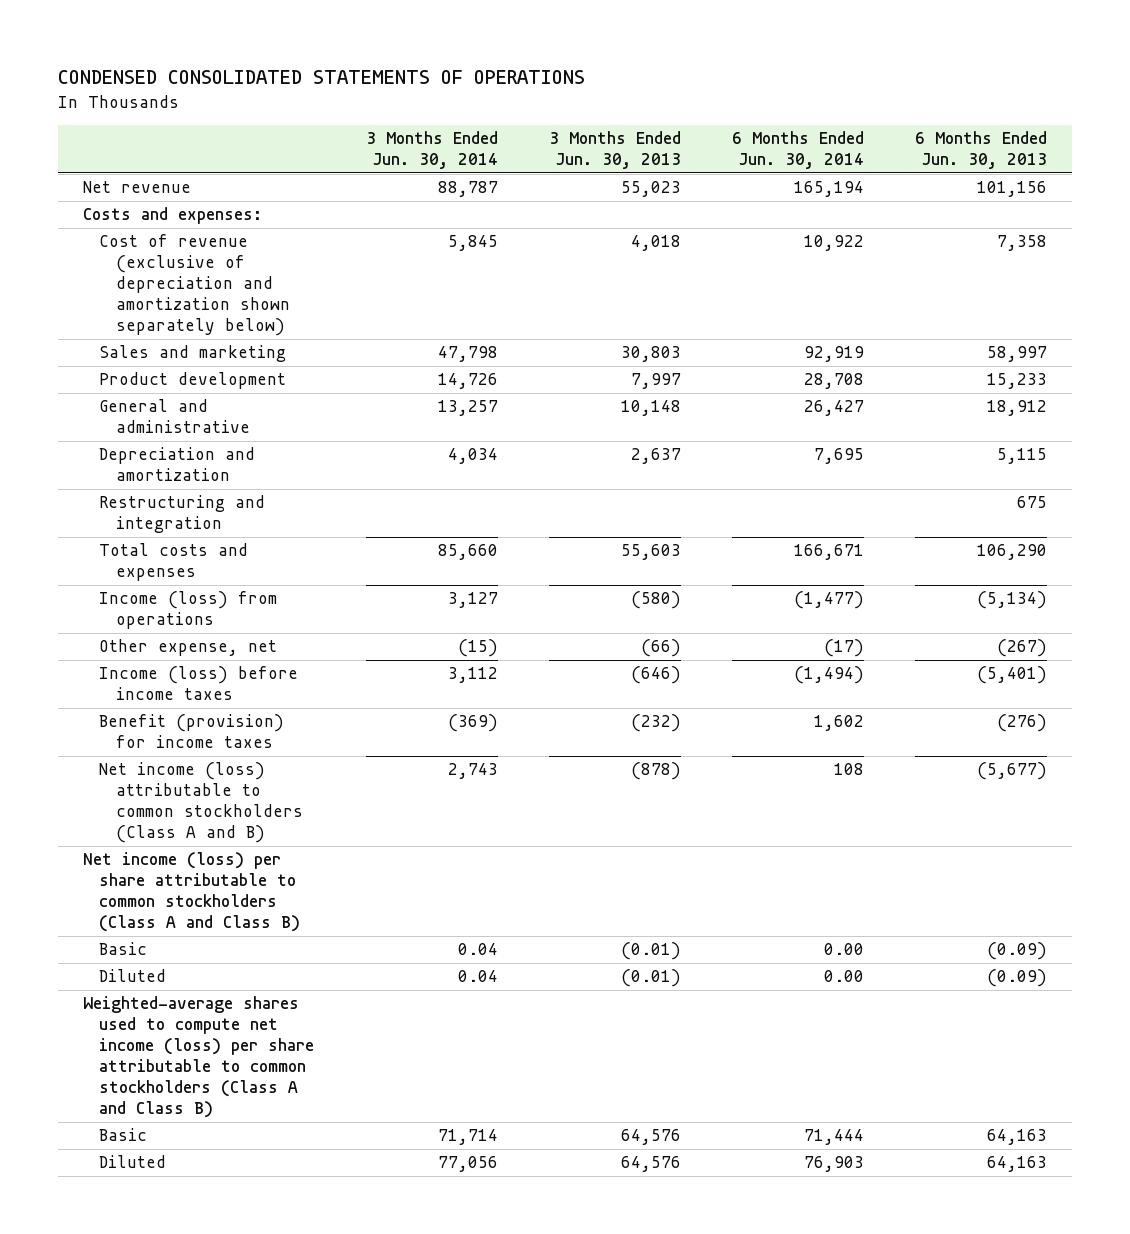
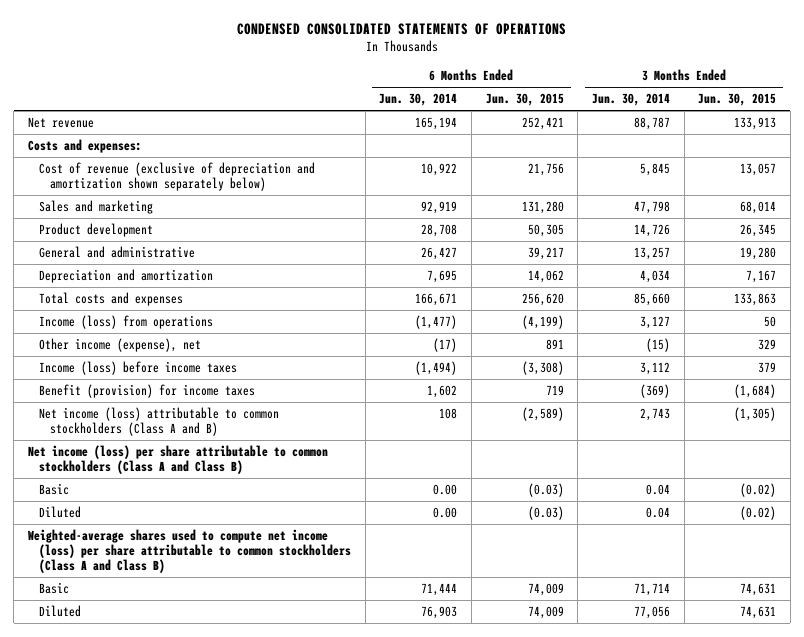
- | 3 Months Ended Jun. 30, 2014 | 3 Months Ended Jun. 30, 2013 | 6 Months Ended Jun. 30, 2014 | 6 Months Ended Jun. 30, 2013
+ | 6 Months Ended Jun. 30, 2014 | 6 Months Ended Jun. 30, 2015 | 3 Months Ended Jun. 30, 2014 | 3 Months Ended Jun. 30, 2015
- Restructuring and integration | | | | 675
- Other expense, net | (15) | (66) | (17) | (267)
+ Other income (expense), net | (17) | 891 | (15) | 329

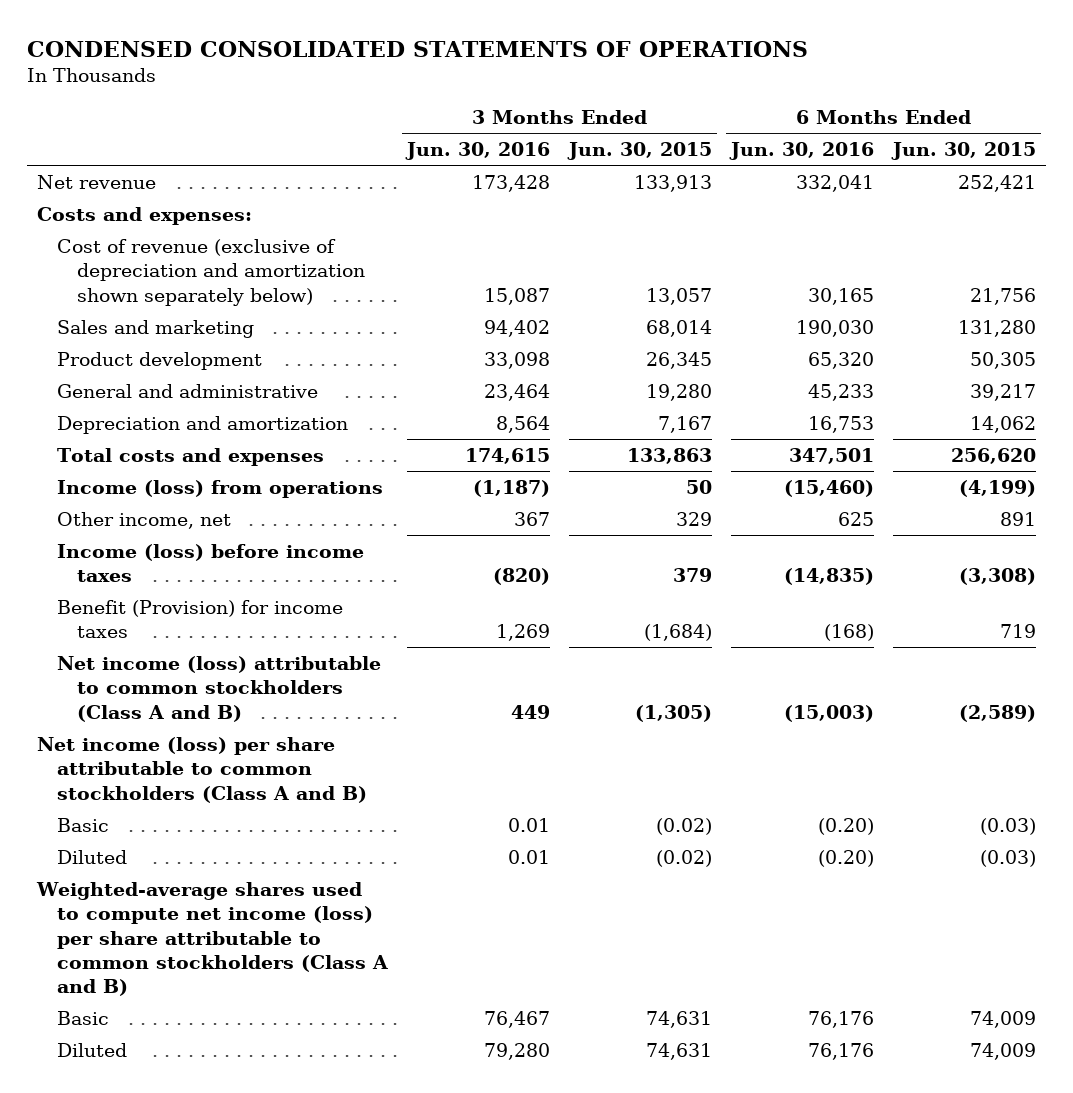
- | 6 Months Ended Jun. 30, 2014 | 6 Months Ended Jun. 30, 2015 | 3 Months Ended Jun. 30, 2014 | 3 Months Ended Jun. 30, 2015
+ | 3 Months Ended Jun. 30, 2016 | 3 Months Ended Jun. 30, 2015 | 6 Months Ended Jun. 30, 2016 | 6 Months Ended Jun. 30, 2015
- Other income (expense), net | (17) | 891 | (15) | 329
+ Other income, net | 367 | 329 | 625 | 891
- Benefit (provision) for income taxes | 1,602 | 719 | (369) | (1,684)
+ Benefit (Provision) for income taxes | 1,269 | (1,684) | (168) | 719
- Net income (loss) per share attributable to common stockholders (Class A and Class B)
+ Net income (loss) per share attributable to common stockholders (Class A and B)
- Weighted-average shares used to compute net income (loss) per share attributable to common stockholders (Class A and Class B)
+ Weighted-average shares used to compute net income (loss) per share attributable to common stockholders (Class A and B)

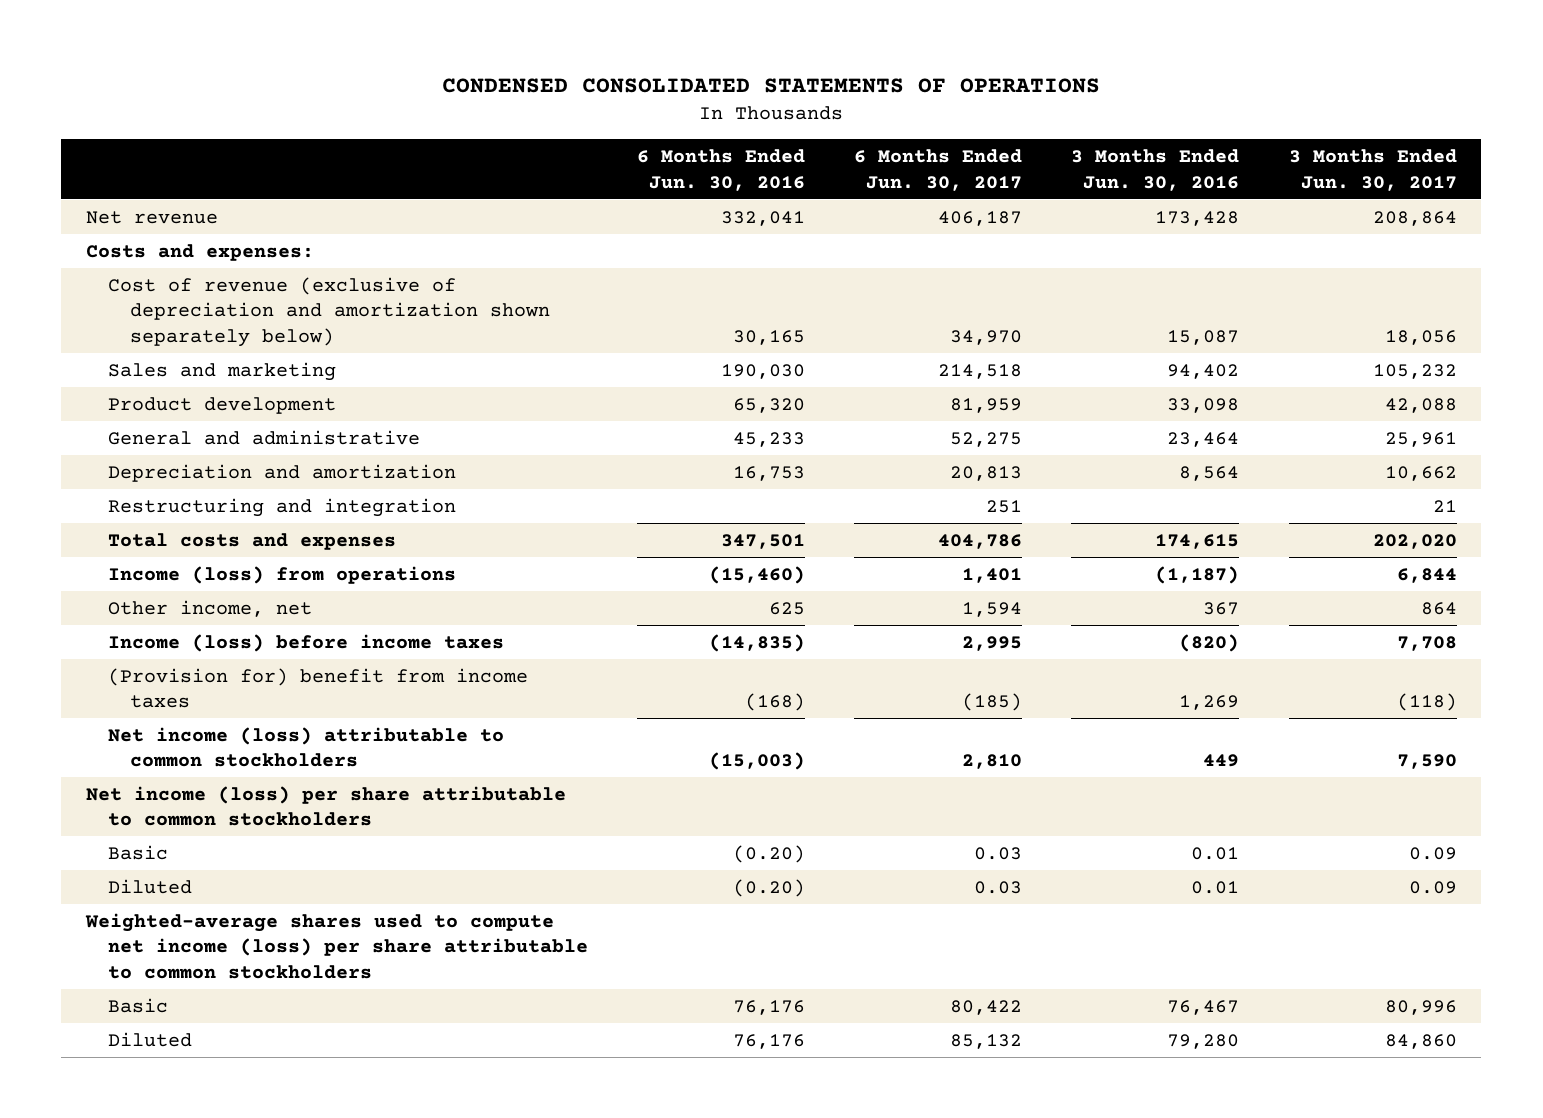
- | 3 Months Ended Jun. 30, 2016 | 3 Months Ended Jun. 30, 2015 | 6 Months Ended Jun. 30, 2016 | 6 Months Ended Jun. 30, 2015
+ | 6 Months Ended Jun. 30, 2016 | 6 Months Ended Jun. 30, 2017 | 3 Months Ended Jun. 30, 2016 | 3 Months Ended Jun. 30, 2017
+ Restructuring and integration | | 251 | | 21
- Benefit (Provision) for income taxes | 1,269 | (1,684) | (168) | 719
- Net income (loss) attributable to common stockholders (Class A and B) | 449 | (1,305) | (15,003) | (2,589)
- Net income (loss) per share attributable to common stockholders (Class A and B)
+ (Provision for) benefit from income taxes | (168) | (185) | 1,269 | (118)
+ Net income (loss) attributable to common stockholders | (15,003) | 2,810 | 449 | 7,590
+ Net income (loss) per share attributable to common stockholders
- Weighted-average shares used to compute net income (loss) per share attributable to common stockholders (Class A and B)
+ Weighted-average shares used to compute net income (loss) per share attributable to common stockholders

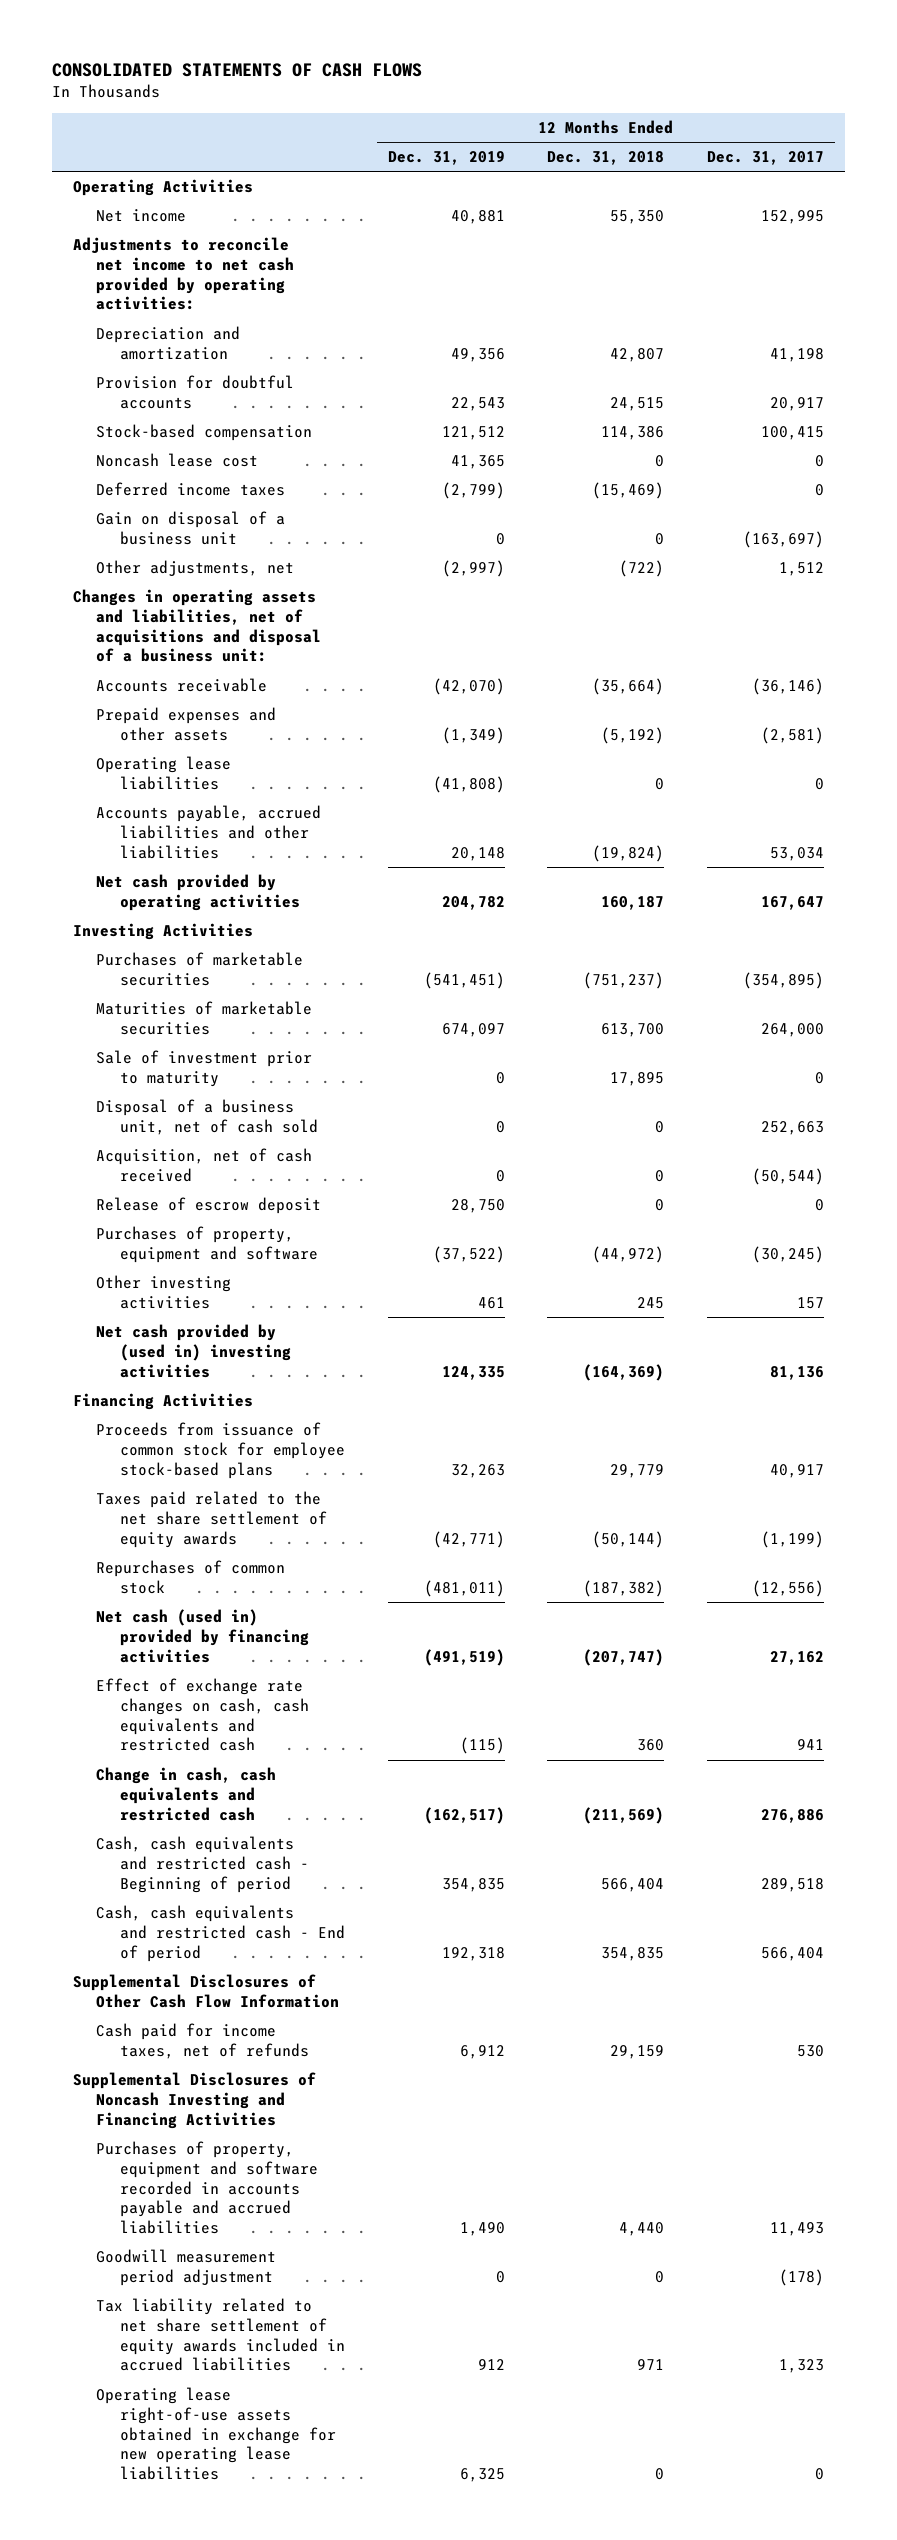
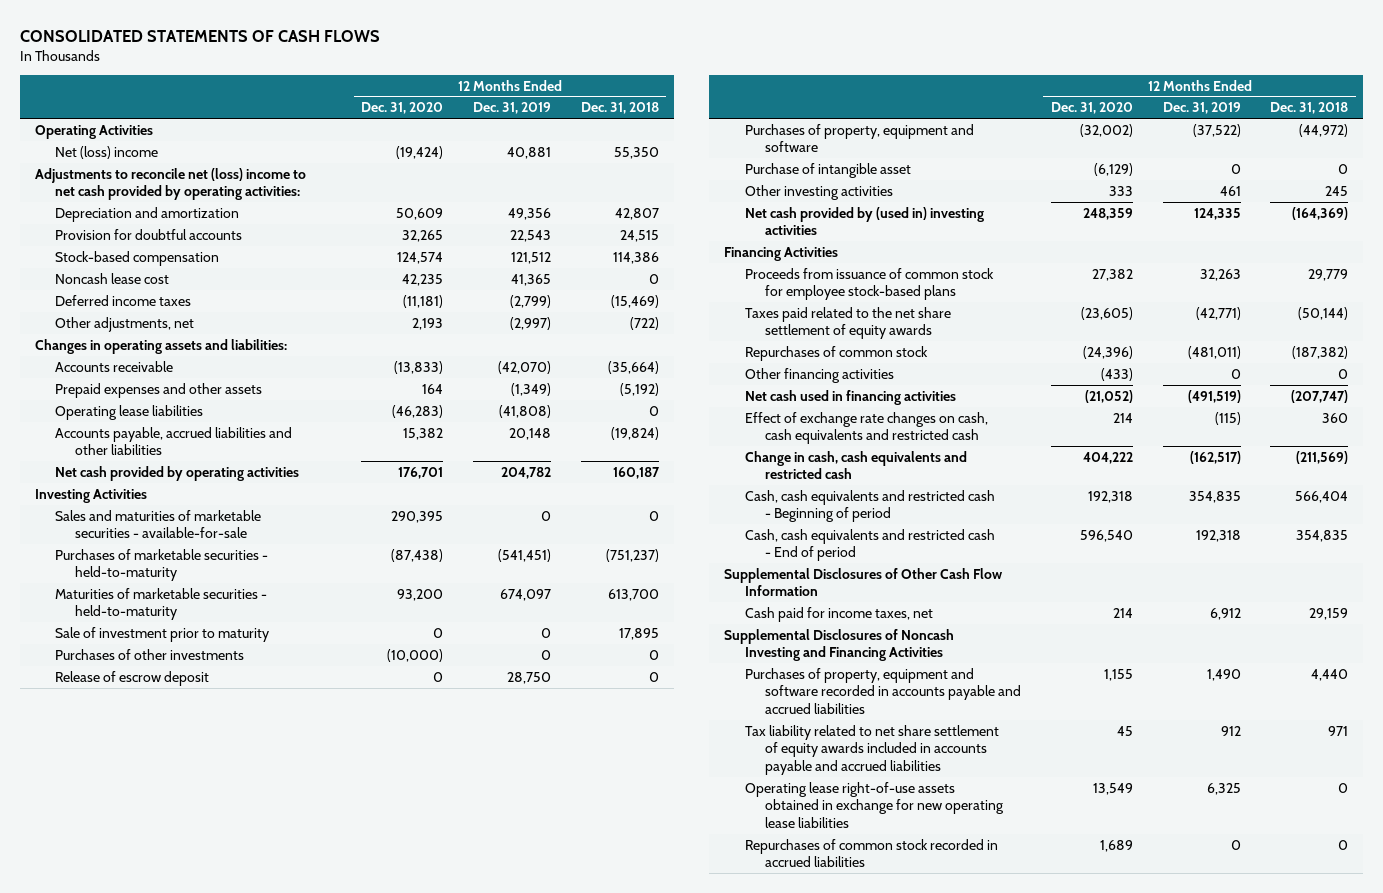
- | 12 Months Ended Dec. 31, 2019 | 12 Months Ended Dec. 31, 2018 | 12 Months Ended Dec. 31, 2017
+ | 12 Months Ended Dec. 31, 2020 | 12 Months Ended Dec. 31, 2019 | 12 Months Ended Dec. 31, 2018
- Net income | 40,881 | 55,350 | 152,995
- Adjustments to reconcile net income to net cash provided by operating activities:
+ Net (loss) income | (19,424) | 40,881 | 55,350
+ Adjustments to reconcile net (loss) income to net cash provided by operating activities:
- Gain on disposal of a business unit | 0 | 0 | (163,697)
- Changes in operating assets and liabilities, net of acquisitions and disposal of a business unit:
+ Changes in operating assets and liabilities:
- Purchases of marketable securities | (541,451) | (751,237) | (354,895)
- Maturities of marketable securities | 674,097 | 613,700 | 264,000
+ Sales and maturities of marketable securities - available-for-sale | 290,395 | 0 | 0
+ Purchases of marketable securities - held-to-maturity | (87,438) | (541,451) | (751,237)
+ Maturities of marketable securities - held-to-maturity | 93,200 | 674,097 | 613,700
- Disposal of a business unit, net of cash sold | 0 | 0 | 252,663
- Acquisition, net of cash received | 0 | 0 | (50,544)
+ Purchases of other investments | (10,000) | 0 | 0
+ Purchase of intangible asset | (6,129) | 0 | 0
- Net cash (used in) provided by financing activities | (491,519) | (207,747) | 27,162
+ Other financing activities | (433) | 0 | 0
+ Net cash used in financing activities | (21,052) | (491,519) | (207,747)
- Cash paid for income taxes, net of refunds | 6,912 | 29,159 | 530
+ Cash paid for income taxes, net | 214 | 6,912 | 29,159
- Goodwill measurement period adjustment | 0 | 0 | (178)
- Tax liability related to net share settlement of equity awards included in accrued liabilities | 912 | 971 | 1,323
+ Tax liability related to net share settlement of equity awards included in accounts payable and accrued liabilities | 45 | 912 | 971
+ Repurchases of common stock recorded in accrued liabilities | 1,689 | 0 | 0

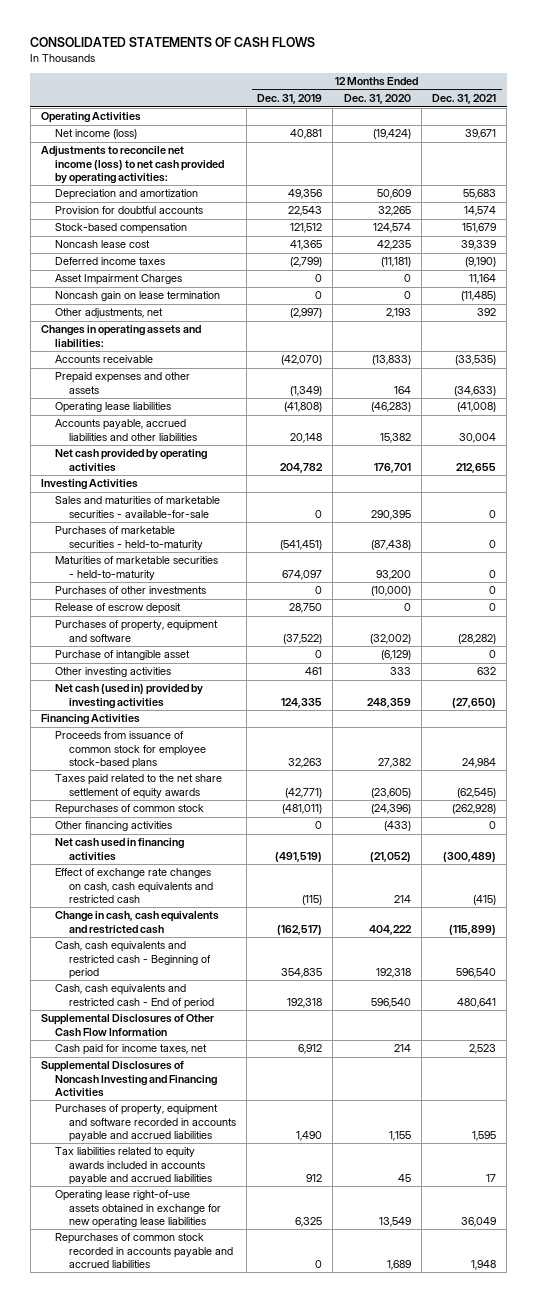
- | 12 Months Ended Dec. 31, 2020 | 12 Months Ended Dec. 31, 2019 | 12 Months Ended Dec. 31, 2018
+ | 12 Months Ended Dec. 31, 2019 | 12 Months Ended Dec. 31, 2020 | 12 Months Ended Dec. 31, 2021
- Net (loss) income | (19,424) | 40,881 | 55,350
- Adjustments to reconcile net (loss) income to net cash provided by operating activities:
+ Net income (loss) | 40,881 | (19,424) | 39,671
+ Adjustments to reconcile net income (loss) to net cash provided by operating activities:
+ Asset Impairment Charges | 0 | 0 | 11,164
+ Noncash gain on lease termination | 0 | 0 | (11,485)
- Sale of investment prior to maturity | 0 | 0 | 17,895
- Net cash provided by (used in) investing activities | 248,359 | 124,335 | (164,369)
+ Net cash (used in) provided by investing activities | 124,335 | 248,359 | (27,650)
- Tax liability related to net share settlement of equity awards included in accounts payable and accrued liabilities | 45 | 912 | 971
+ Tax liabilities related to equity awards included in accounts payable and accrued liabilities | 912 | 45 | 17
- Repurchases of common stock recorded in accrued liabilities | 1,689 | 0 | 0
+ Repurchases of common stock recorded in accounts payable and accrued liabilities | 0 | 1,689 | 1,948

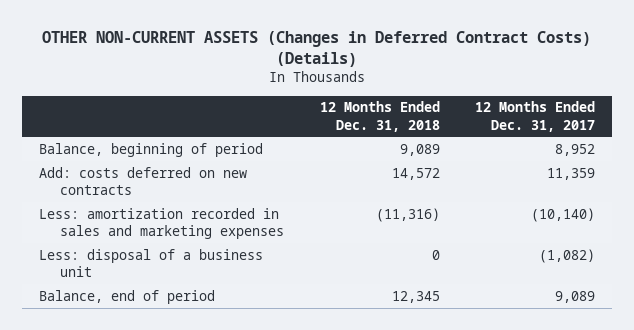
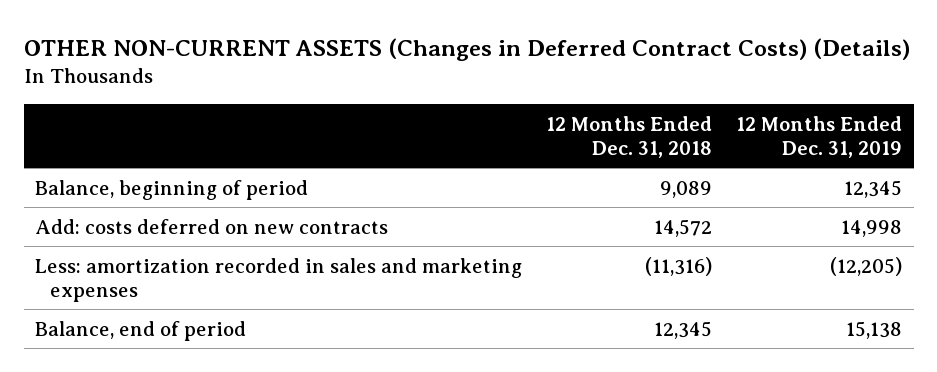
- | 12 Months Ended Dec. 31, 2018 | 12 Months Ended Dec. 31, 2017
+ | 12 Months Ended Dec. 31, 2018 | 12 Months Ended Dec. 31, 2019
- Less: disposal of a business unit | 0 | (1,082)

